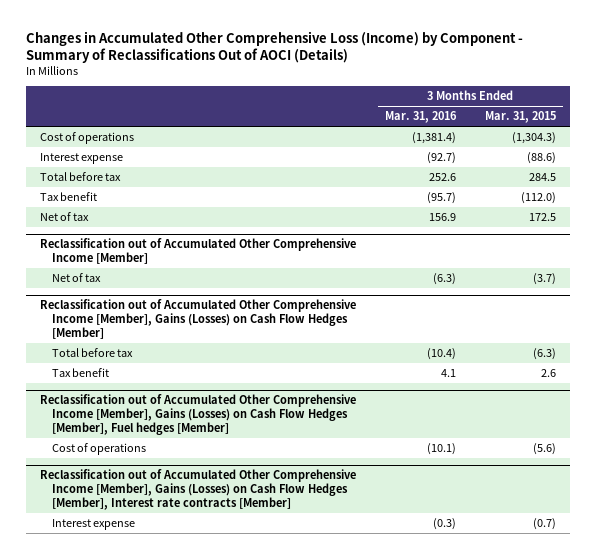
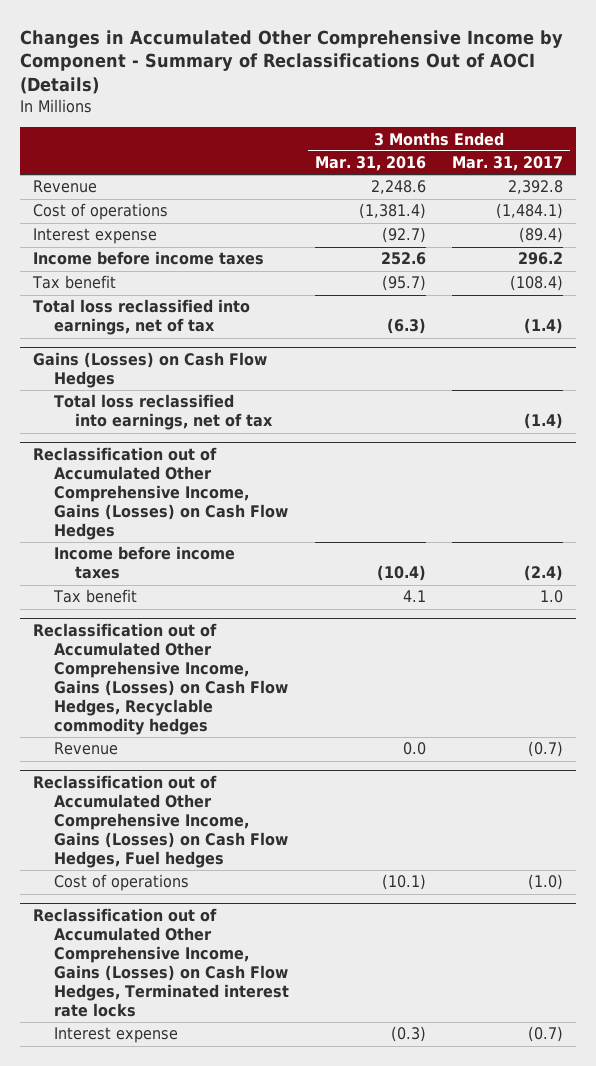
- Changes in Accumulated Other Comprehensive Loss (Income) by Component - Summary of Reclassifications Out of AOCI (Details)
+ Changes in Accumulated Other Comprehensive Income by Component - Summary of Reclassifications Out of AOCI (Details)
- | 3 Months Ended Mar. 31, 2016 | 3 Months Ended Mar. 31, 2015
+ | 3 Months Ended Mar. 31, 2016 | 3 Months Ended Mar. 31, 2017
+ Revenue | 2,248.6 | 2,392.8
- Total before tax | 252.6 | 284.5
+ Income before income taxes | 252.6 | 296.2
- Net of tax | 156.9 | 172.5
- Reclassification out of Accumulated Other Comprehensive Income [Member]
- Net of tax | (6.3) | (3.7)
- Reclassification out of Accumulated Other Comprehensive Income [Member], Gains (Losses) on Cash Flow Hedges [Member]
- Total before tax | (10.4) | (6.3)
+ Total loss reclassified into earnings, net of tax | (6.3) | (1.4)
+ Gains (Losses) on Cash Flow Hedges
+ Total loss reclassified into earnings, net of tax | | (1.4)
+ Reclassification out of Accumulated Other Comprehensive Income, Gains (Losses) on Cash Flow Hedges
+ Income before income taxes | (10.4) | (2.4)
- Reclassification out of Accumulated Other Comprehensive Income [Member], Gains (Losses) on Cash Flow Hedges [Member], Fuel hedges [Member]
+ Reclassification out of Accumulated Other Comprehensive Income, Gains (Losses) on Cash Flow Hedges, Recyclable commodity hedges
+ Revenue | 0.0 | (0.7)
+ Reclassification out of Accumulated Other Comprehensive Income, Gains (Losses) on Cash Flow Hedges, Fuel hedges
- Reclassification out of Accumulated Other Comprehensive Income [Member], Gains (Losses) on Cash Flow Hedges [Member], Interest rate contracts [Member]
+ Reclassification out of Accumulated Other Comprehensive Income, Gains (Losses) on Cash Flow Hedges, Terminated interest rate locks

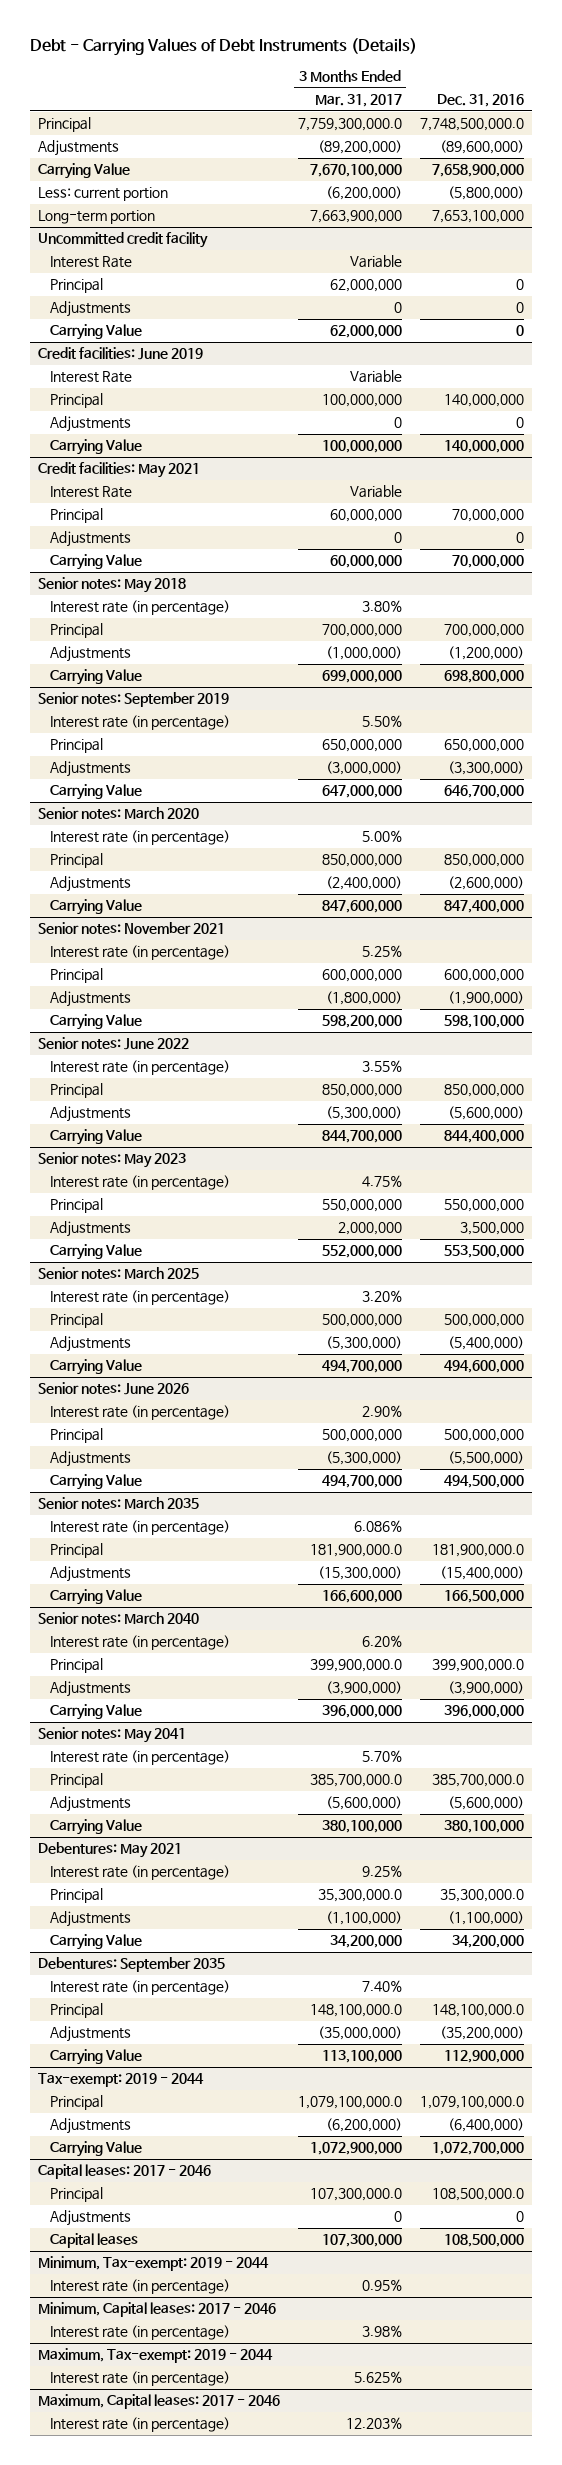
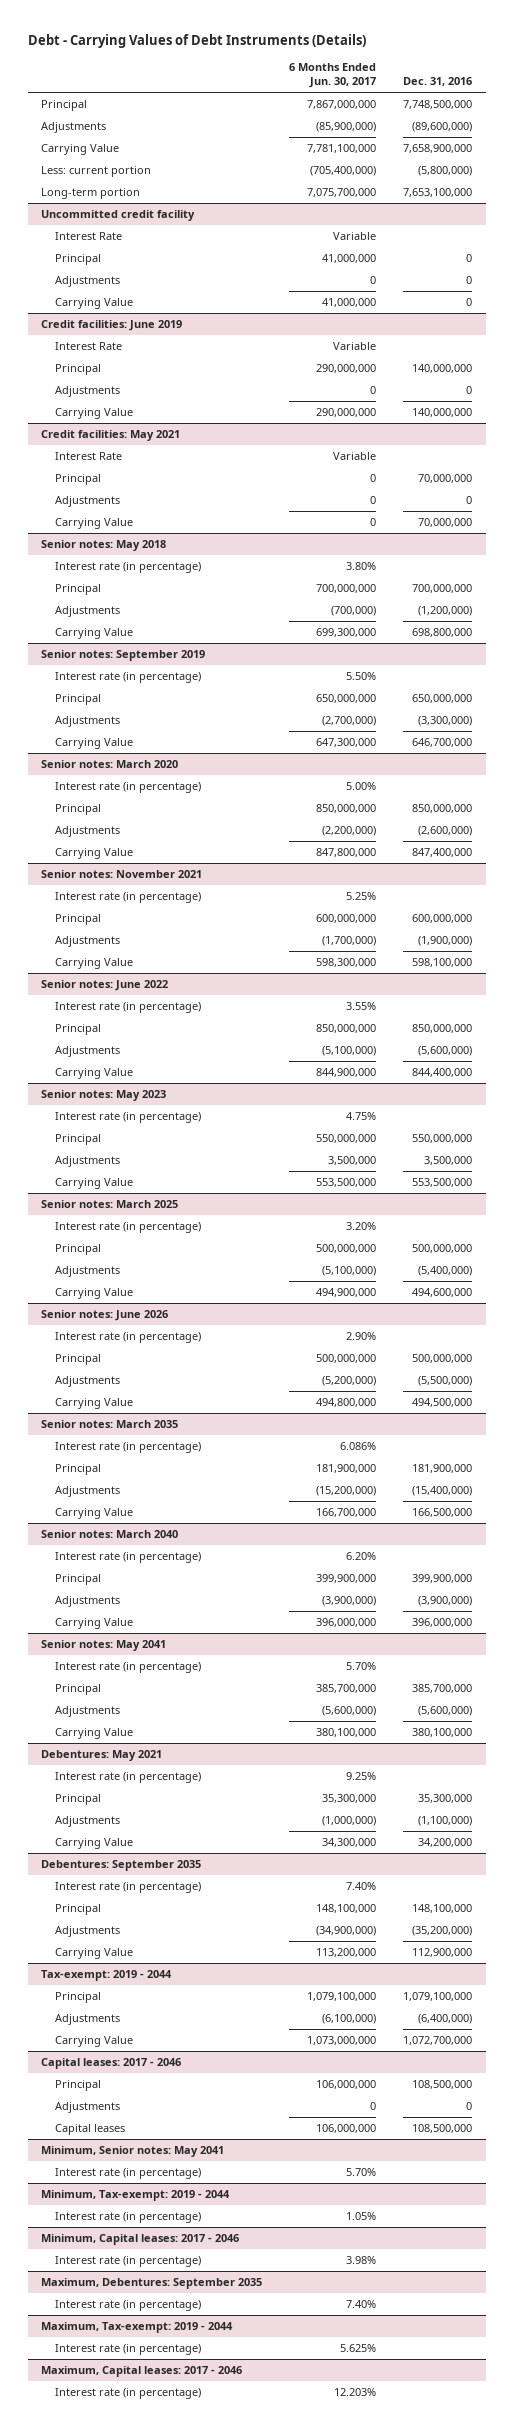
- | 3 Months Ended Mar. 31, 2017 | Dec. 31, 2016
+ | 6 Months Ended Jun. 30, 2017 | Dec. 31, 2016
- Principal | 7,759,300,000.0 | 7,748,500,000.0
+ Principal | 7,867,000,000 | 7,748,500,000
@ Senior notes: March 2035
- Principal | 181,900,000.0 | 181,900,000.0
+ Principal | 181,900,000 | 181,900,000
@ Senior notes: March 2040
- Principal | 399,900,000.0 | 399,900,000.0
+ Principal | 399,900,000 | 399,900,000
@ Senior notes: May 2041
- Principal | 385,700,000.0 | 385,700,000.0
+ Principal | 385,700,000 | 385,700,000
@ Debentures: May 2021
- Principal | 35,300,000.0 | 35,300,000.0
+ Principal | 35,300,000 | 35,300,000
@ Debentures: September 2035
- Principal | 148,100,000.0 | 148,100,000.0
+ Principal | 148,100,000 | 148,100,000
@ Tax-exempt: 2019 - 2044
- Principal | 1,079,100,000.0 | 1,079,100,000.0
+ Principal | 1,079,100,000 | 1,079,100,000
@ Capital leases: 2017 - 2046
- Principal | 107,300,000.0 | 108,500,000.0
+ Principal | 106,000,000 | 108,500,000
+ Minimum, Senior notes: May 2041
+ Interest rate (in percentage) | 5.70% |
+ Maximum, Debentures: September 2035
+ Interest rate (in percentage) | 7.40% |

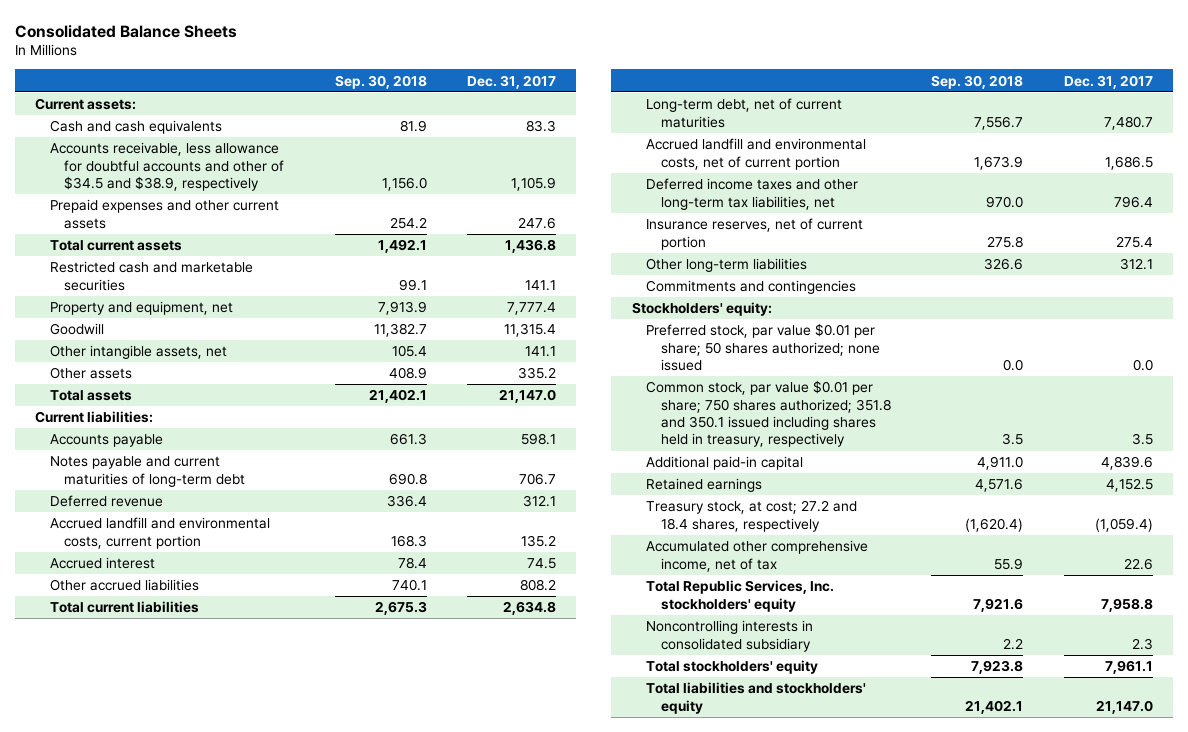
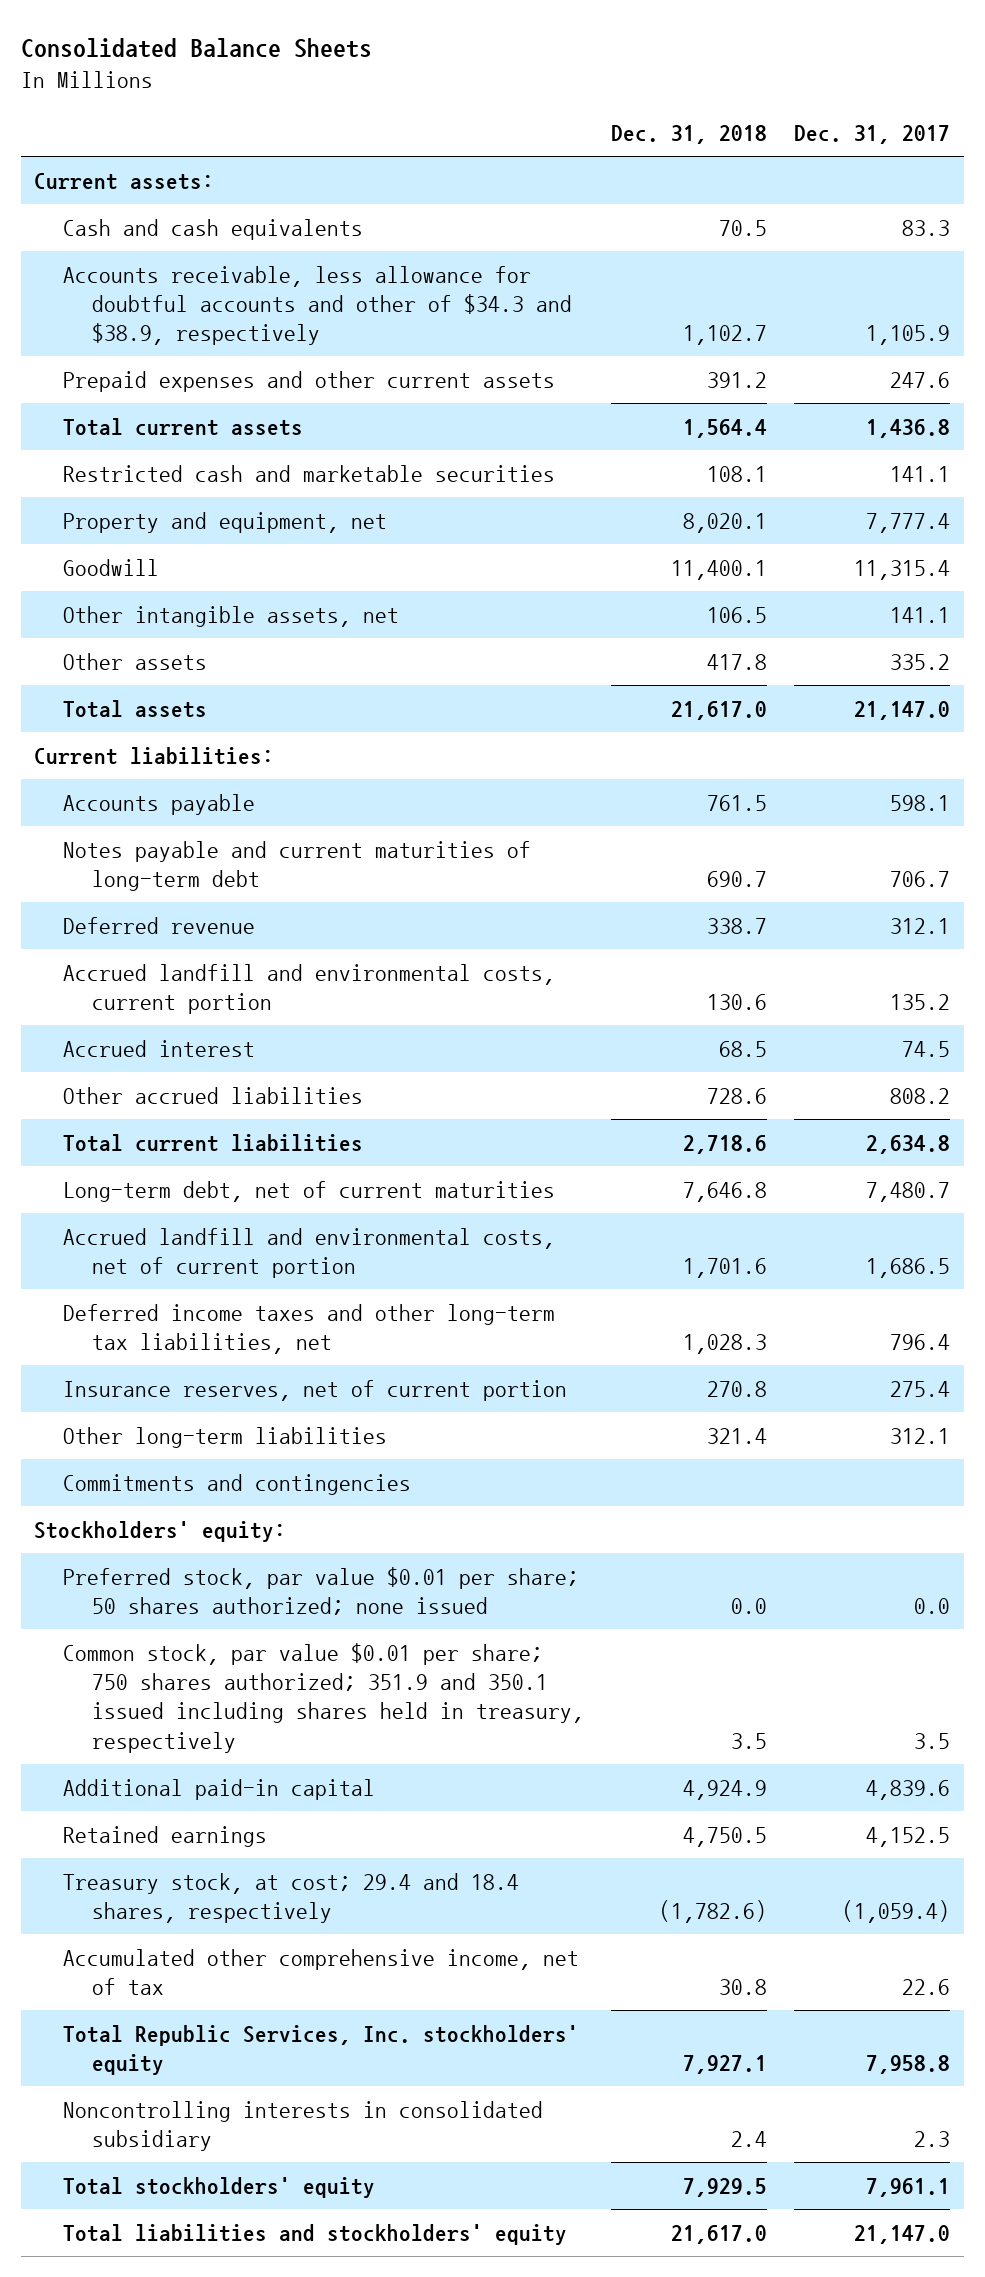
- | Sep. 30, 2018 | Dec. 31, 2017
+ | Dec. 31, 2018 | Dec. 31, 2017
- Accounts receivable, less allowance for doubtful accounts and other of $34.5 and $38.9, respectively | 1,156.0 | 1,105.9
+ Accounts receivable, less allowance for doubtful accounts and other of $34.3 and $38.9, respectively | 1,102.7 | 1,105.9
- Common stock, par value $0.01 per share; 750 shares authorized; 351.8 and 350.1 issued including shares held in treasury, respectively | 3.5 | 3.5
+ Common stock, par value $0.01 per share; 750 shares authorized; 351.9 and 350.1 issued including shares held in treasury, respectively | 3.5 | 3.5
- Treasury stock, at cost; 27.2 and 18.4 shares, respectively | (1,620.4) | (1,059.4)
+ Treasury stock, at cost; 29.4 and 18.4 shares, respectively | (1,782.6) | (1,059.4)

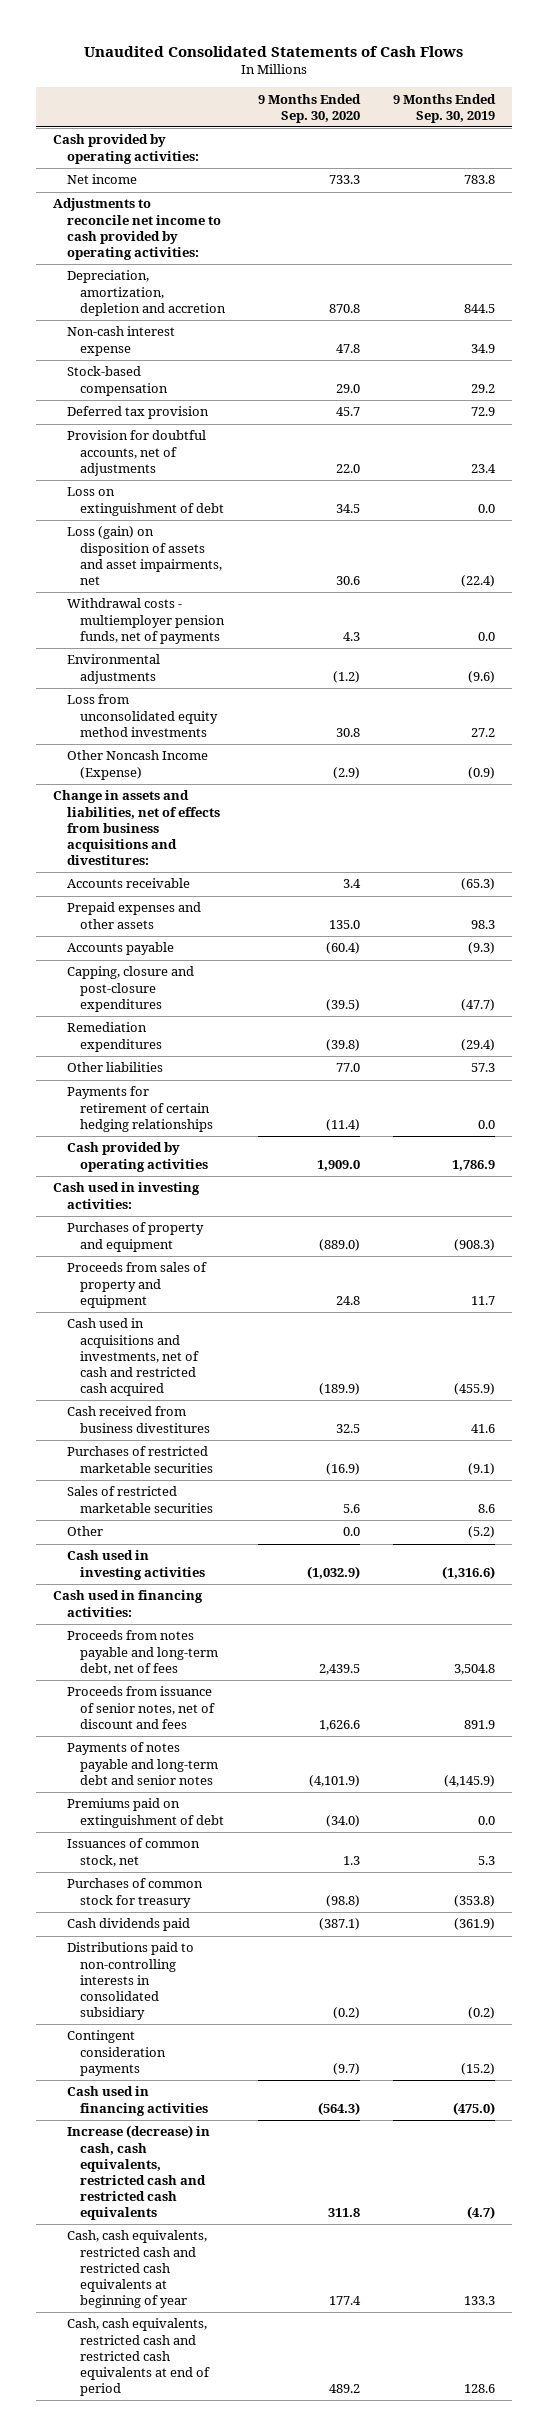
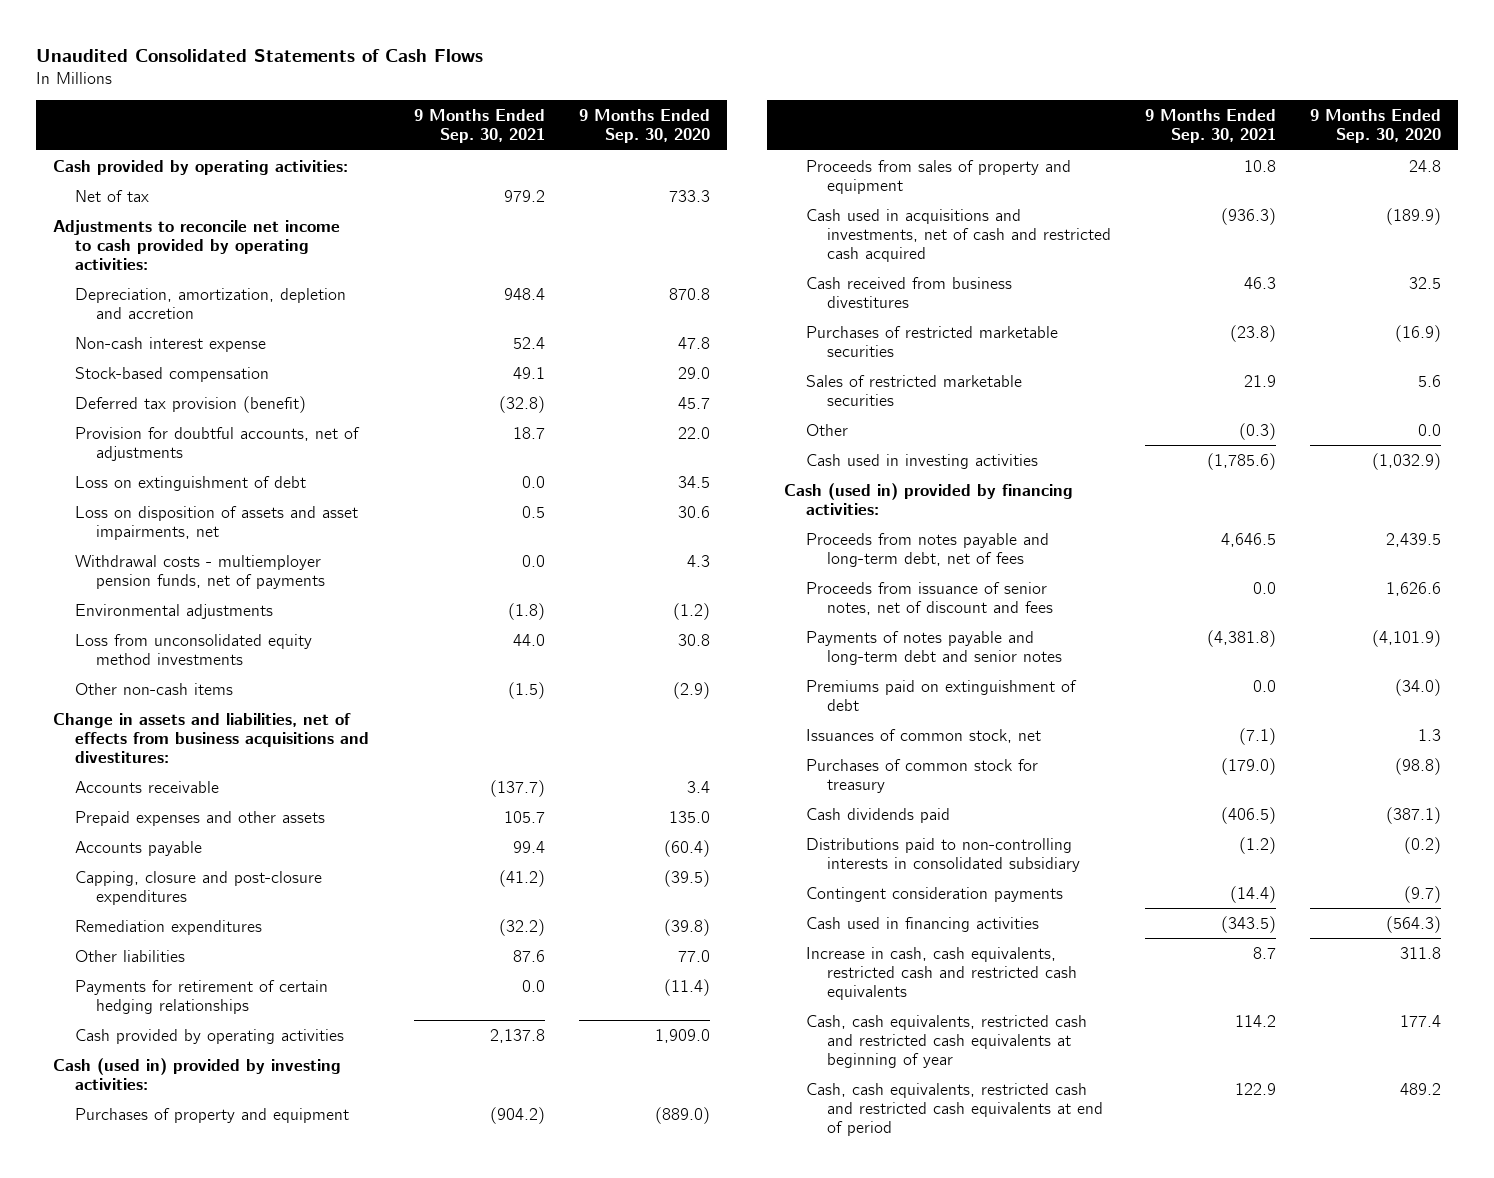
- | 9 Months Ended Sep. 30, 2020 | 9 Months Ended Sep. 30, 2019
+ | 9 Months Ended Sep. 30, 2021 | 9 Months Ended Sep. 30, 2020
- Net income | 733.3 | 783.8
+ Net of tax | 979.2 | 733.3
- Deferred tax provision | 45.7 | 72.9
+ Deferred tax provision (benefit) | (32.8) | 45.7
- Loss (gain) on disposition of assets and asset impairments, net | 30.6 | (22.4)
+ Loss on disposition of assets and asset impairments, net | 0.5 | 30.6
- Other Noncash Income (Expense) | (2.9) | (0.9)
+ Other non-cash items | (1.5) | (2.9)
- Cash used in investing activities:
+ Cash (used in) provided by investing activities:
- Cash used in financing activities:
+ Cash (used in) provided by financing activities:
- Increase (decrease) in cash, cash equivalents, restricted cash and restricted cash equivalents | 311.8 | (4.7)
+ Increase in cash, cash equivalents, restricted cash and restricted cash equivalents | 8.7 | 311.8

